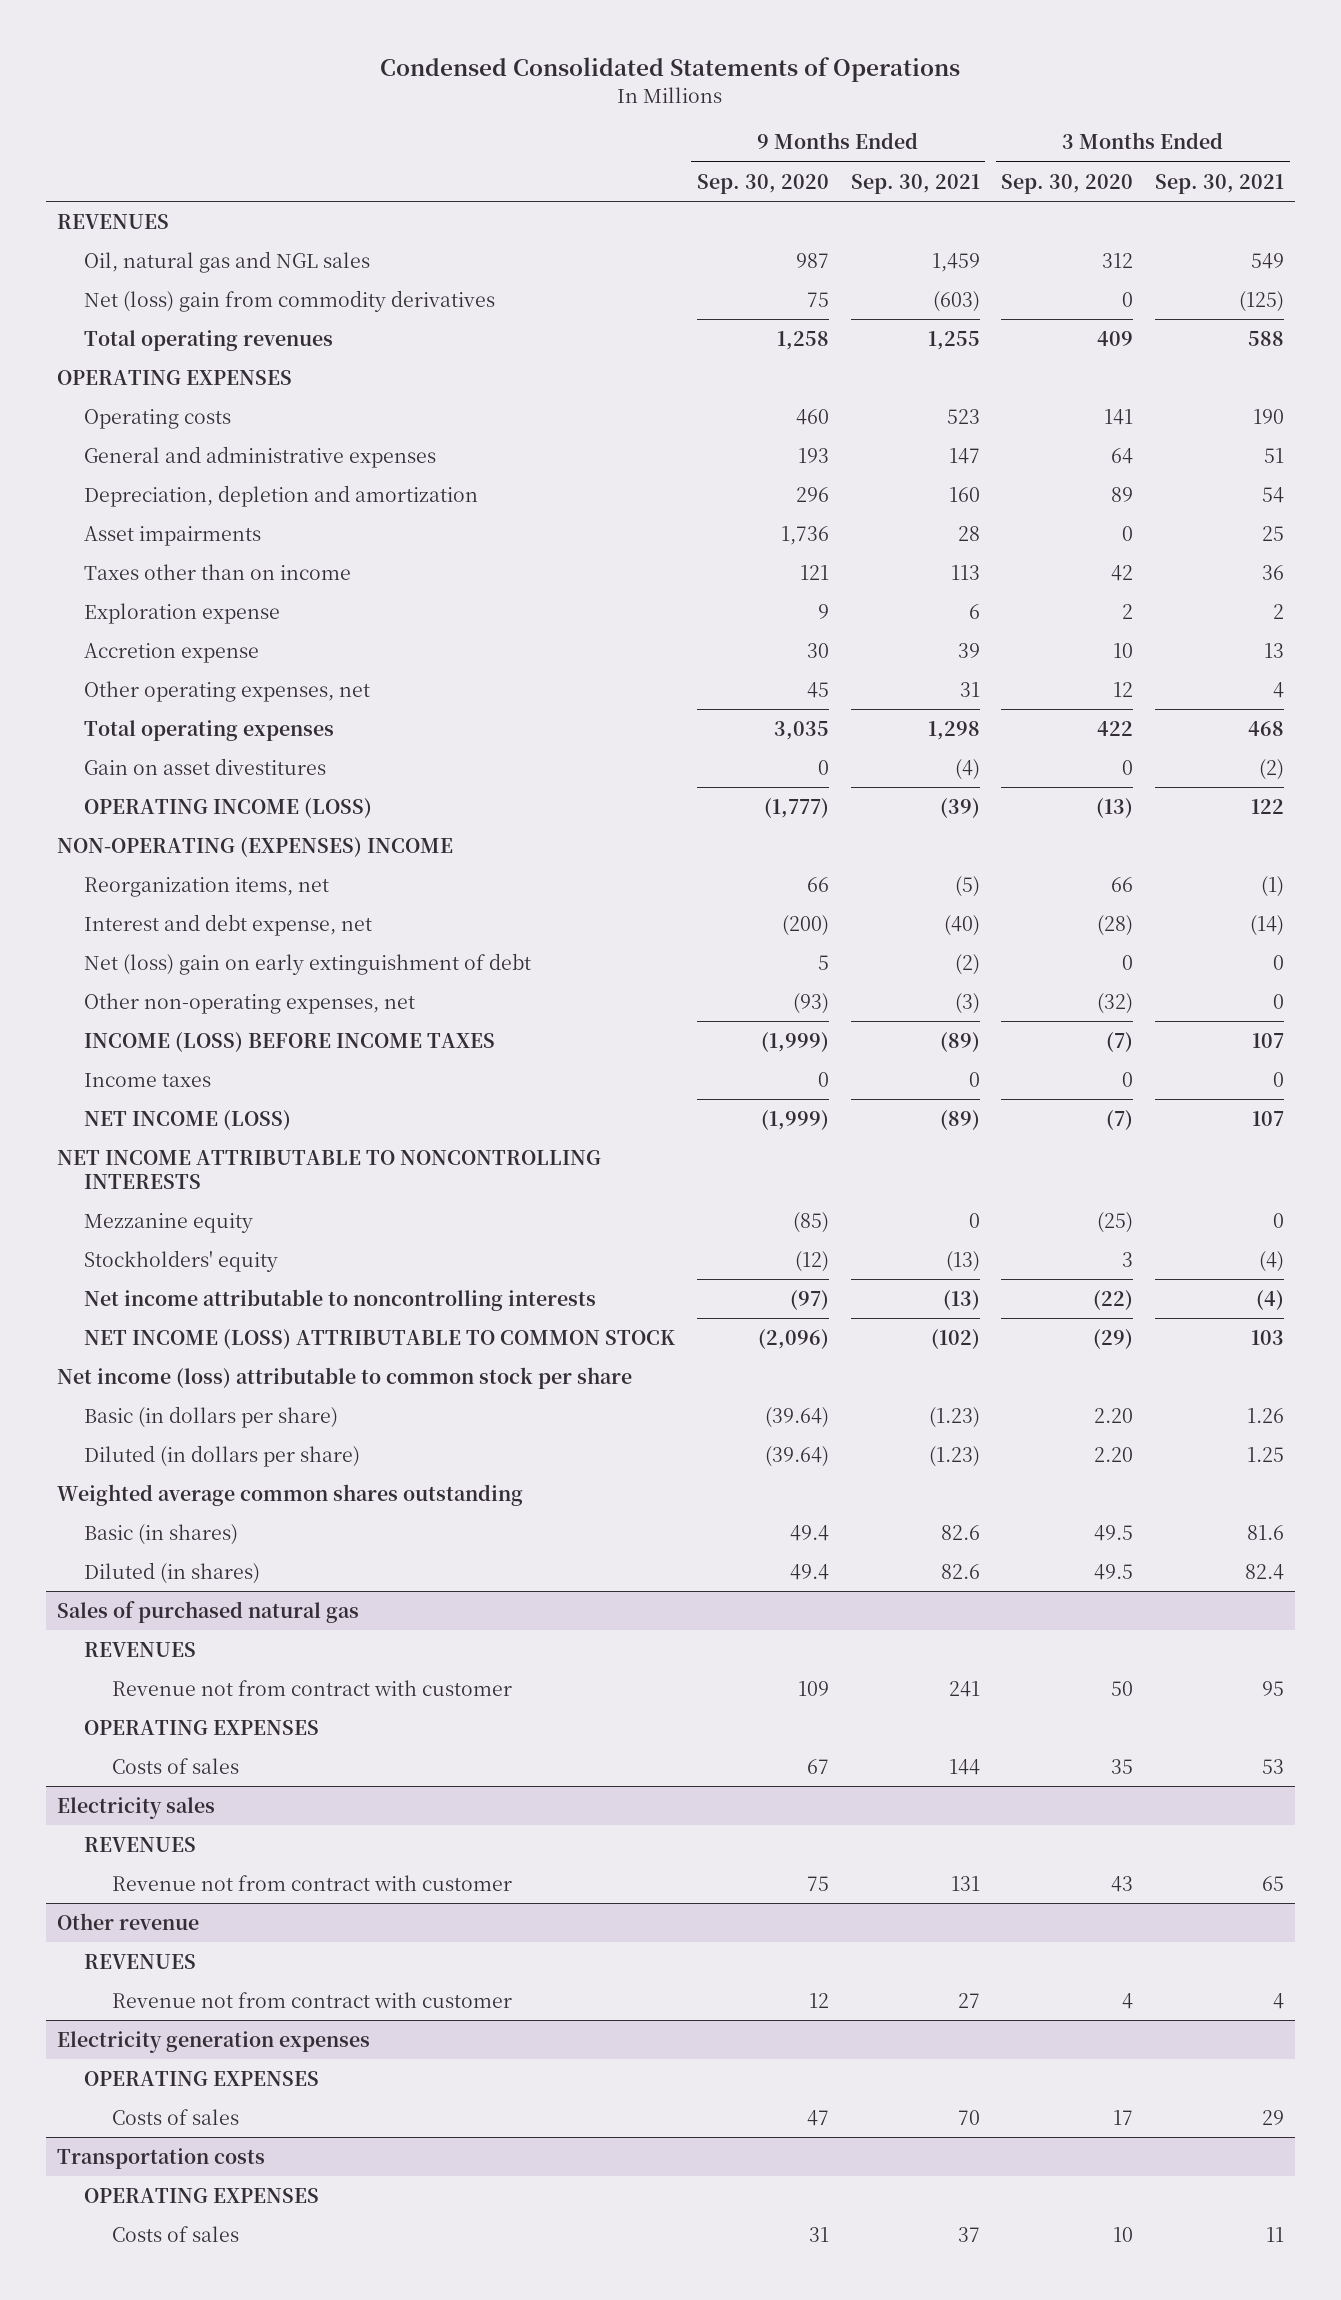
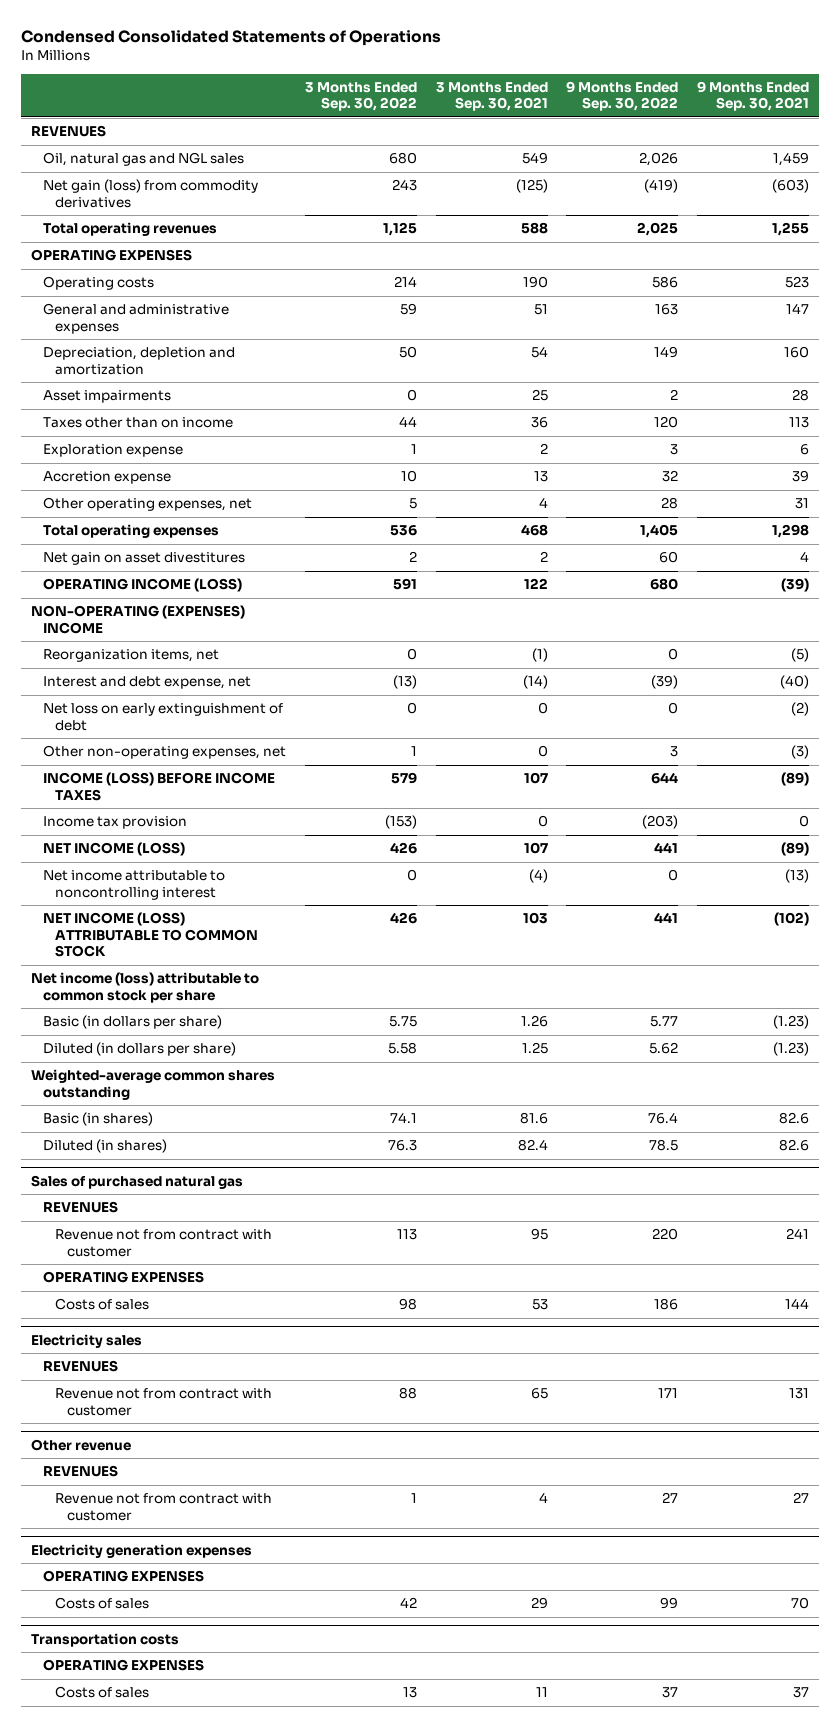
- | 9 Months Ended Sep. 30, 2020 | 9 Months Ended Sep. 30, 2021 | 3 Months Ended Sep. 30, 2020 | 3 Months Ended Sep. 30, 2021
+ | 3 Months Ended Sep. 30, 2022 | 3 Months Ended Sep. 30, 2021 | 9 Months Ended Sep. 30, 2022 | 9 Months Ended Sep. 30, 2021
- Net (loss) gain from commodity derivatives | 75 | (603) | 0 | (125)
+ Net gain (loss) from commodity derivatives | 243 | (125) | (419) | (603)
- Gain on asset divestitures | 0 | (4) | 0 | (2)
+ Net gain on asset divestitures | 2 | 2 | 60 | 4
- Net (loss) gain on early extinguishment of debt | 5 | (2) | 0 | 0
+ Net loss on early extinguishment of debt | 0 | 0 | 0 | (2)
- Income taxes | 0 | 0 | 0 | 0
+ Income tax provision | (153) | 0 | (203) | 0
- NET INCOME ATTRIBUTABLE TO NONCONTROLLING INTERESTS
- Mezzanine equity | (85) | 0 | (25) | 0
- Stockholders' equity | (12) | (13) | 3 | (4)
- Net income attributable to noncontrolling interests | (97) | (13) | (22) | (4)
+ Net income attributable to noncontrolling interest | 0 | (4) | 0 | (13)
- Weighted average common shares outstanding
+ Weighted-average common shares outstanding

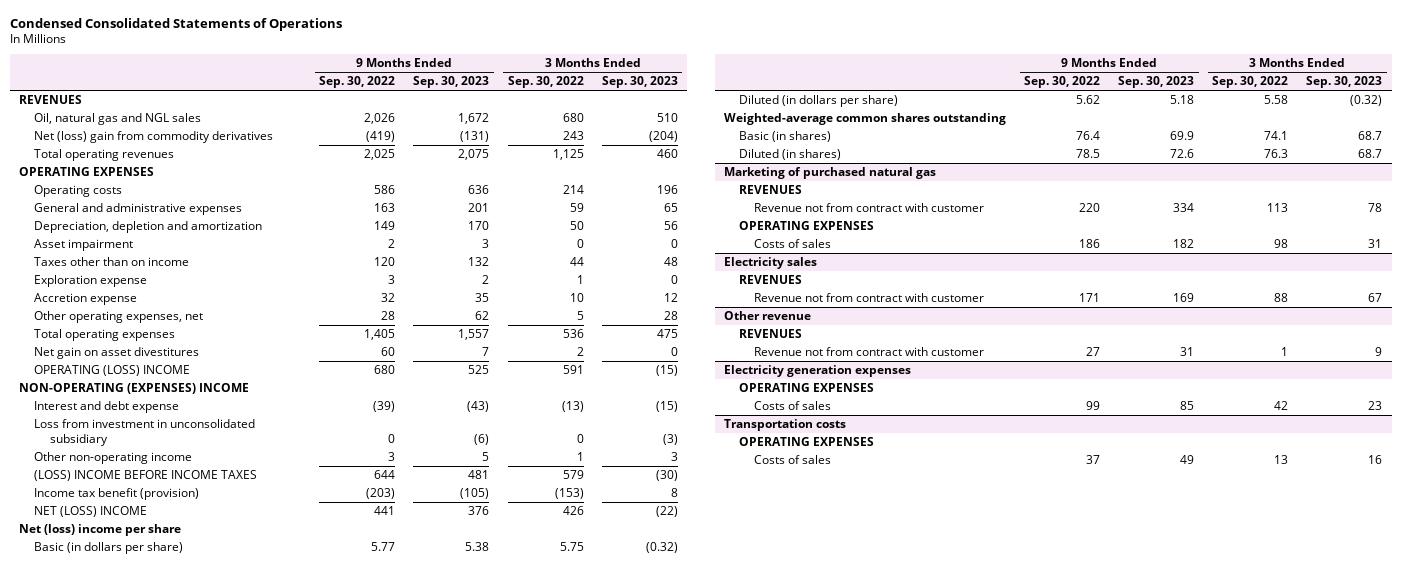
- | 3 Months Ended Sep. 30, 2022 | 3 Months Ended Sep. 30, 2021 | 9 Months Ended Sep. 30, 2022 | 9 Months Ended Sep. 30, 2021
+ | 9 Months Ended Sep. 30, 2022 | 9 Months Ended Sep. 30, 2023 | 3 Months Ended Sep. 30, 2022 | 3 Months Ended Sep. 30, 2023
- Net gain (loss) from commodity derivatives | 243 | (125) | (419) | (603)
+ Net (loss) gain from commodity derivatives | (419) | (131) | 243 | (204)
- Asset impairments | 0 | 25 | 2 | 28
+ Asset impairment | 2 | 3 | 0 | 0
- OPERATING INCOME (LOSS) | 591 | 122 | 680 | (39)
+ OPERATING (LOSS) INCOME | 680 | 525 | 591 | (15)
- Reorganization items, net | 0 | (1) | 0 | (5)
- Interest and debt expense, net | (13) | (14) | (39) | (40)
- Net loss on early extinguishment of debt | 0 | 0 | 0 | (2)
- Other non-operating expenses, net | 1 | 0 | 3 | (3)
- INCOME (LOSS) BEFORE INCOME TAXES | 579 | 107 | 644 | (89)
- Income tax provision | (153) | 0 | (203) | 0
- NET INCOME (LOSS) | 426 | 107 | 441 | (89)
- Net income attributable to noncontrolling interest | 0 | (4) | 0 | (13)
- NET INCOME (LOSS) ATTRIBUTABLE TO COMMON STOCK | 426 | 103 | 441 | (102)
- Net income (loss) attributable to common stock per share
+ Interest and debt expense | (39) | (43) | (13) | (15)
+ Loss from investment in unconsolidated subsidiary | 0 | (6) | 0 | (3)
+ Other non-operating income | 3 | 5 | 1 | 3
+ (LOSS) INCOME BEFORE INCOME TAXES | 644 | 481 | 579 | (30)
+ Income tax benefit (provision) | (203) | (105) | (153) | 8
+ NET (LOSS) INCOME | 441 | 376 | 426 | (22)
+ Net (loss) income per share
- Sales of purchased natural gas
+ Marketing of purchased natural gas

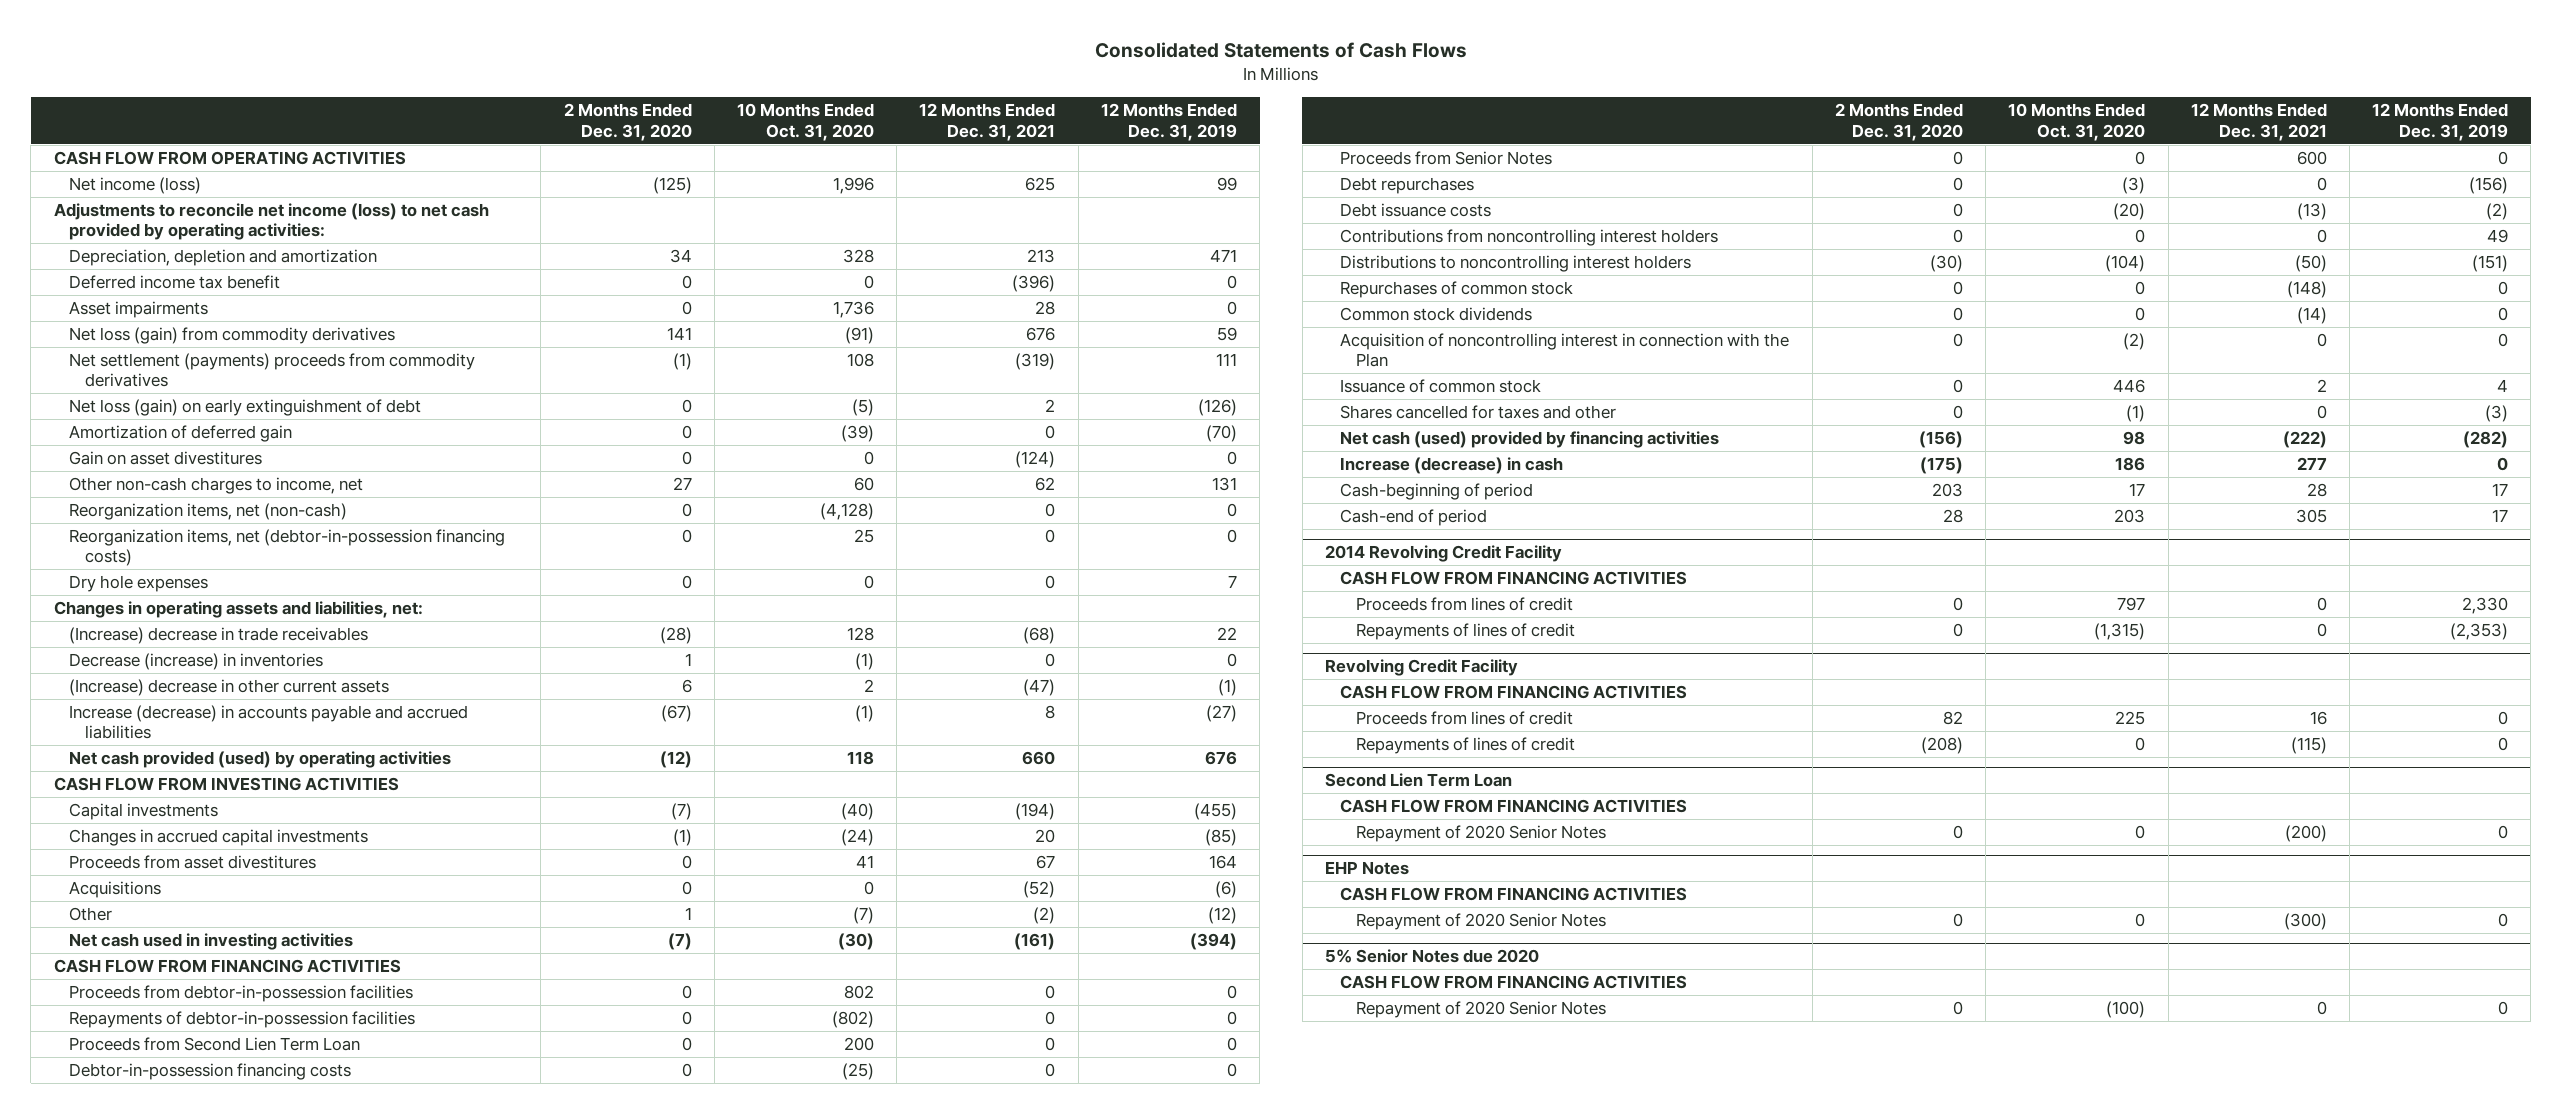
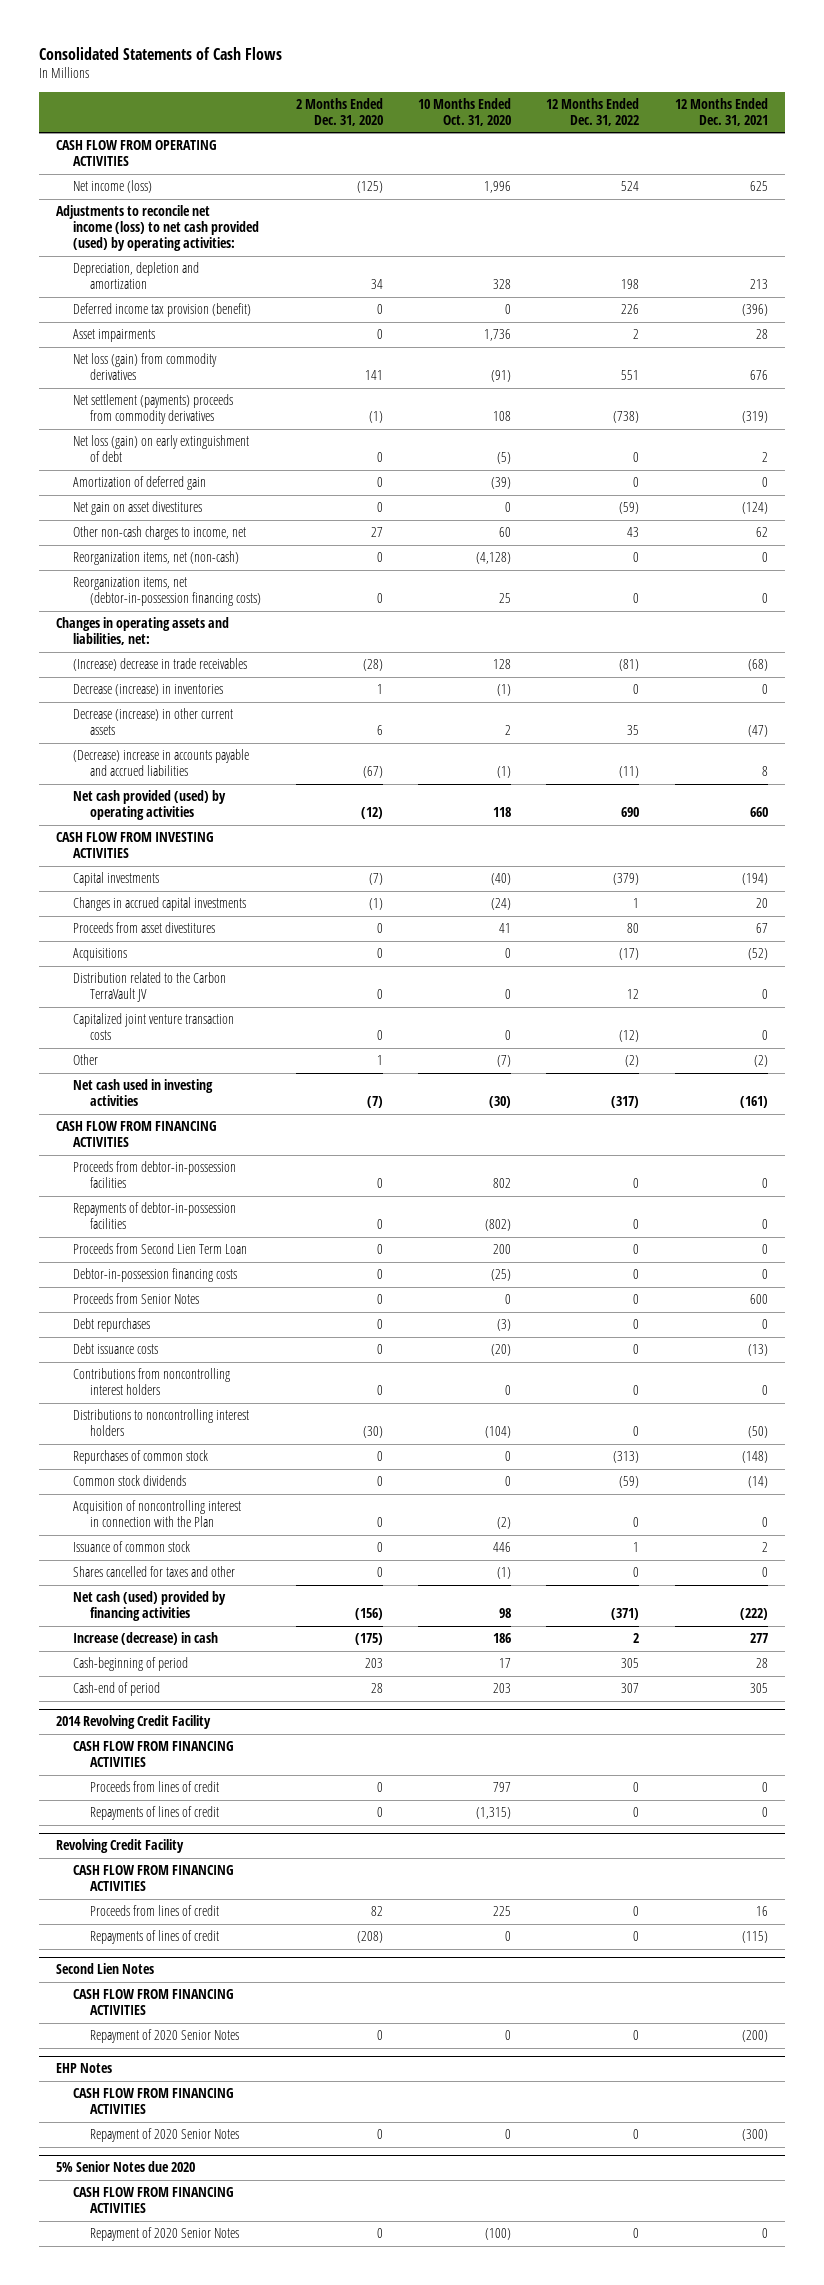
- | 2 Months Ended Dec. 31, 2020 | 10 Months Ended Oct. 31, 2020 | 12 Months Ended Dec. 31, 2021 | 12 Months Ended Dec. 31, 2019
+ | 2 Months Ended Dec. 31, 2020 | 10 Months Ended Oct. 31, 2020 | 12 Months Ended Dec. 31, 2022 | 12 Months Ended Dec. 31, 2021
- Adjustments to reconcile net income (loss) to net cash provided by operating activities:
+ Adjustments to reconcile net income (loss) to net cash provided (used) by operating activities:
- Deferred income tax benefit | 0 | 0 | (396) | 0
+ Deferred income tax provision (benefit) | 0 | 0 | 226 | (396)
- Gain on asset divestitures | 0 | 0 | (124) | 0
+ Net gain on asset divestitures | 0 | 0 | (59) | (124)
- Dry hole expenses | 0 | 0 | 0 | 7
- (Increase) decrease in other current assets | 6 | 2 | (47) | (1)
- Increase (decrease) in accounts payable and accrued liabilities | (67) | (1) | 8 | (27)
+ Decrease (increase) in other current assets | 6 | 2 | 35 | (47)
+ (Decrease) increase in accounts payable and accrued liabilities | (67) | (1) | (11) | 8
+ Distribution related to the Carbon TerraVault JV | 0 | 0 | 12 | 0
+ Capitalized joint venture transaction costs | 0 | 0 | (12) | 0
- Second Lien Term Loan
+ Second Lien Notes

